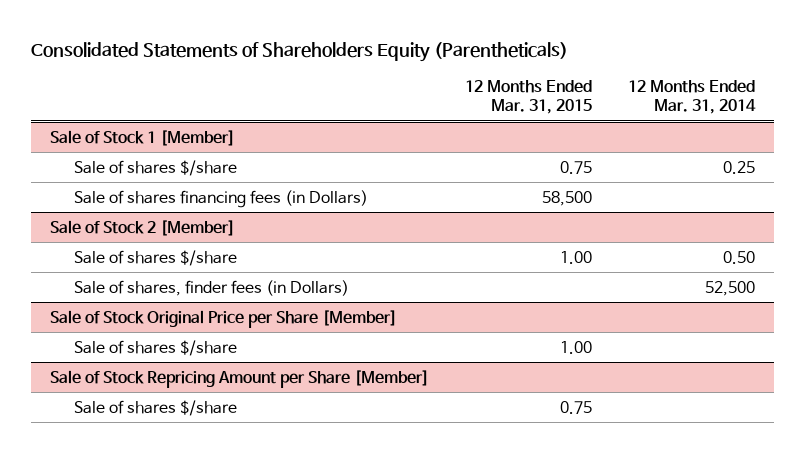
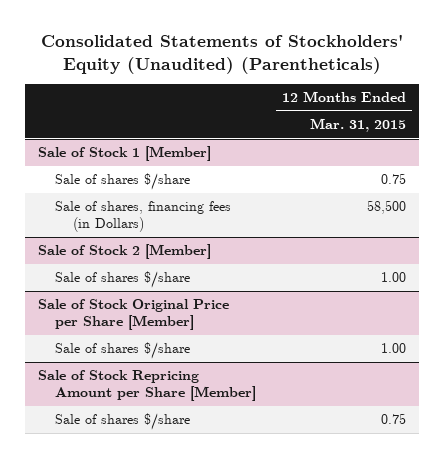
- Consolidated Statements of Shareholders Equity (Parentheticals)
+ Consolidated Statements of Stockholders' Equity (Unaudited) (Parentheticals)
- | 12 Months Ended Mar. 31, 2015 | 12 Months Ended Mar. 31, 2014
+ | 12 Months Ended Mar. 31, 2015
@ Sale of Stock 1 [Member]
- Sale of shares financing fees (in Dollars) | 58,500 |
+ Sale of shares, financing fees (in Dollars) | 58,500
@ Sale of Stock 2 [Member]
- Sale of shares, finder fees (in Dollars) | | 52,500

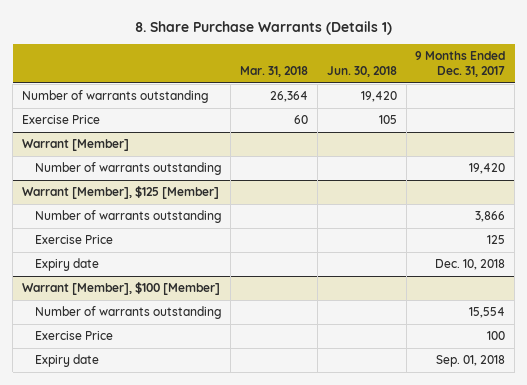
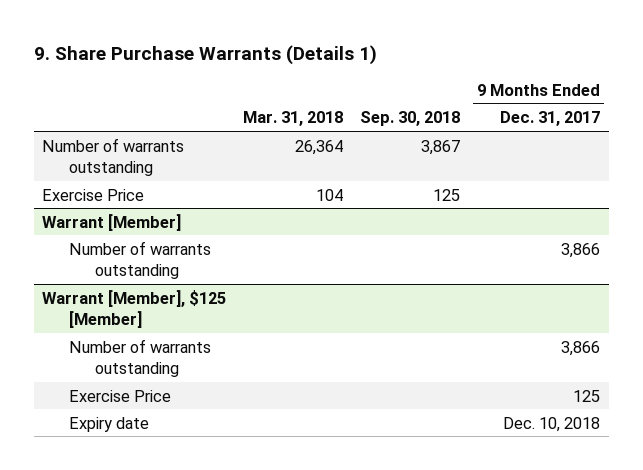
- 8. Share Purchase Warrants (Details 1)
+ 9. Share Purchase Warrants (Details 1)
- | Mar. 31, 2018 | Jun. 30, 2018 | 9 Months Ended Dec. 31, 2017
+ | Mar. 31, 2018 | Sep. 30, 2018 | 9 Months Ended Dec. 31, 2017
- Exercise Price | 60 | 105 |
+ Exercise Price | 104 | 125 |
@ Warrant [Member]
- Number of warrants outstanding | | | 19,420
+ Number of warrants outstanding | | | 3,866
- Warrant [Member], $100 [Member]
- Number of warrants outstanding | | | 15,554
- Exercise Price | | | 100
- Expiry date | | | Sep. 01, 2018

